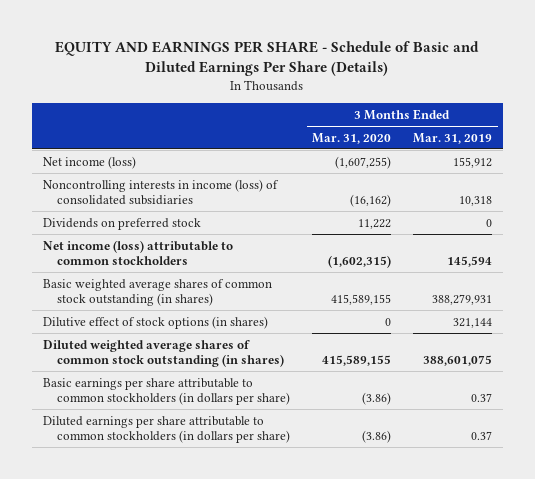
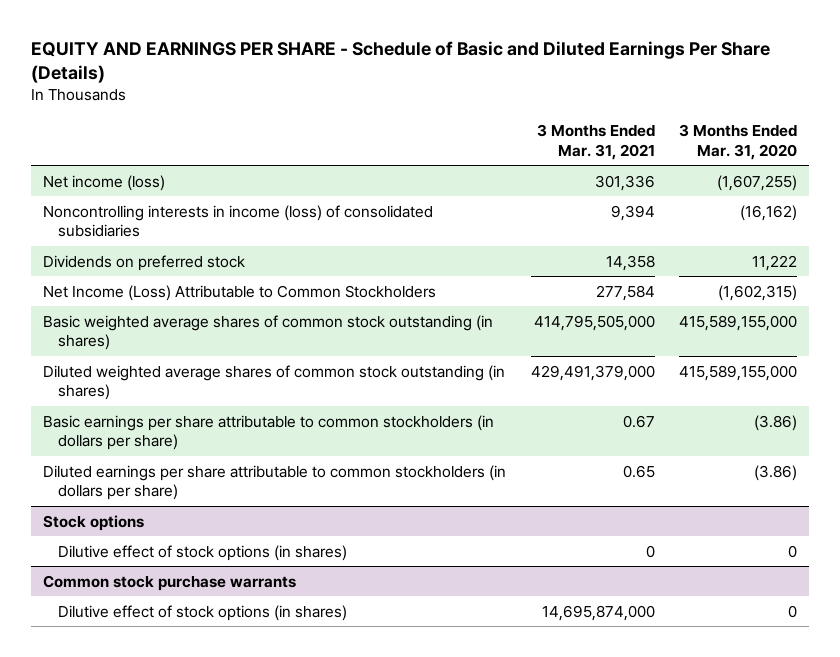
- | 3 Months Ended Mar. 31, 2020 | 3 Months Ended Mar. 31, 2019
+ | 3 Months Ended Mar. 31, 2021 | 3 Months Ended Mar. 31, 2020
- Net income (loss) attributable to common stockholders | (1,602,315) | 145,594
- Basic weighted average shares of common stock outstanding (in shares) | 415,589,155 | 388,279,931
- Dilutive effect of stock options (in shares) | 0 | 321,144
- Diluted weighted average shares of common stock outstanding (in shares) | 415,589,155 | 388,601,075
+ Net Income (Loss) Attributable to Common Stockholders | 277,584 | (1,602,315)
+ Basic weighted average shares of common stock outstanding (in shares) | 414,795,505,000 | 415,589,155,000
+ Diluted weighted average shares of common stock outstanding (in shares) | 429,491,379,000 | 415,589,155,000
+ Stock options
+ Dilutive effect of stock options (in shares) | 0 | 0
+ Common stock purchase warrants
+ Dilutive effect of stock options (in shares) | 14,695,874,000 | 0

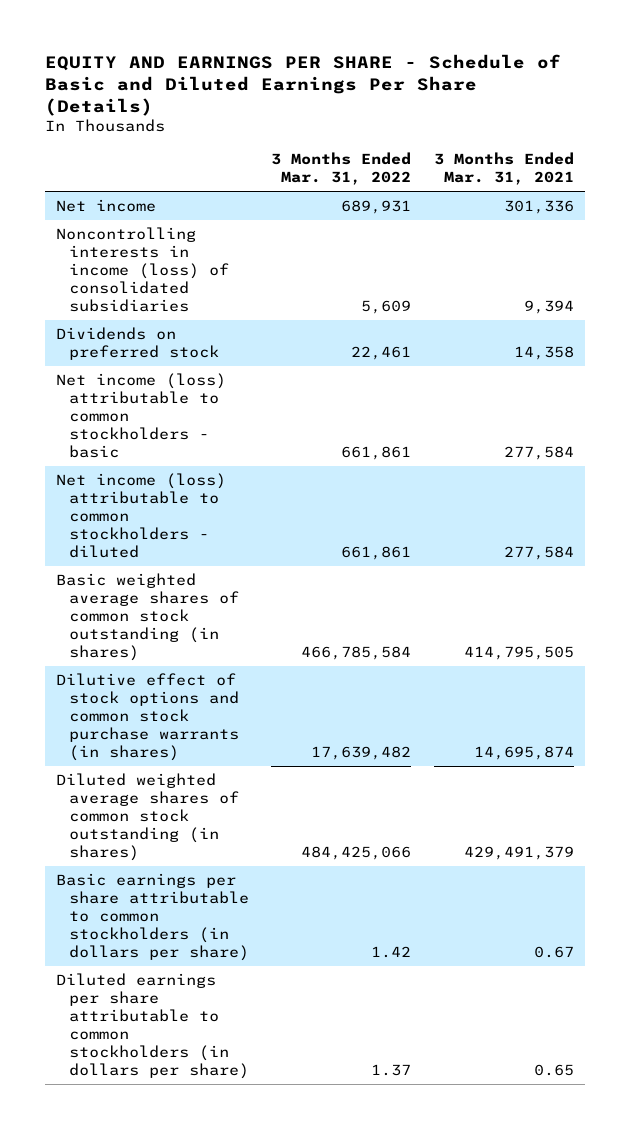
- | 3 Months Ended Mar. 31, 2021 | 3 Months Ended Mar. 31, 2020
+ | 3 Months Ended Mar. 31, 2022 | 3 Months Ended Mar. 31, 2021
- Net income (loss) | 301,336 | (1,607,255)
+ Net income | 689,931 | 301,336
- Net Income (Loss) Attributable to Common Stockholders | 277,584 | (1,602,315)
- Basic weighted average shares of common stock outstanding (in shares) | 414,795,505,000 | 415,589,155,000
- Diluted weighted average shares of common stock outstanding (in shares) | 429,491,379,000 | 415,589,155,000
+ Net income (loss) attributable to common stockholders - basic | 661,861 | 277,584
+ Net income (loss) attributable to common stockholders - diluted | 661,861 | 277,584
+ Basic weighted average shares of common stock outstanding (in shares) | 466,785,584 | 414,795,505
+ Dilutive effect of stock options and common stock purchase warrants (in shares) | 17,639,482 | 14,695,874
+ Diluted weighted average shares of common stock outstanding (in shares) | 484,425,066 | 429,491,379
- Stock options
- Dilutive effect of stock options (in shares) | 0 | 0
- Common stock purchase warrants
- Dilutive effect of stock options (in shares) | 14,695,874,000 | 0

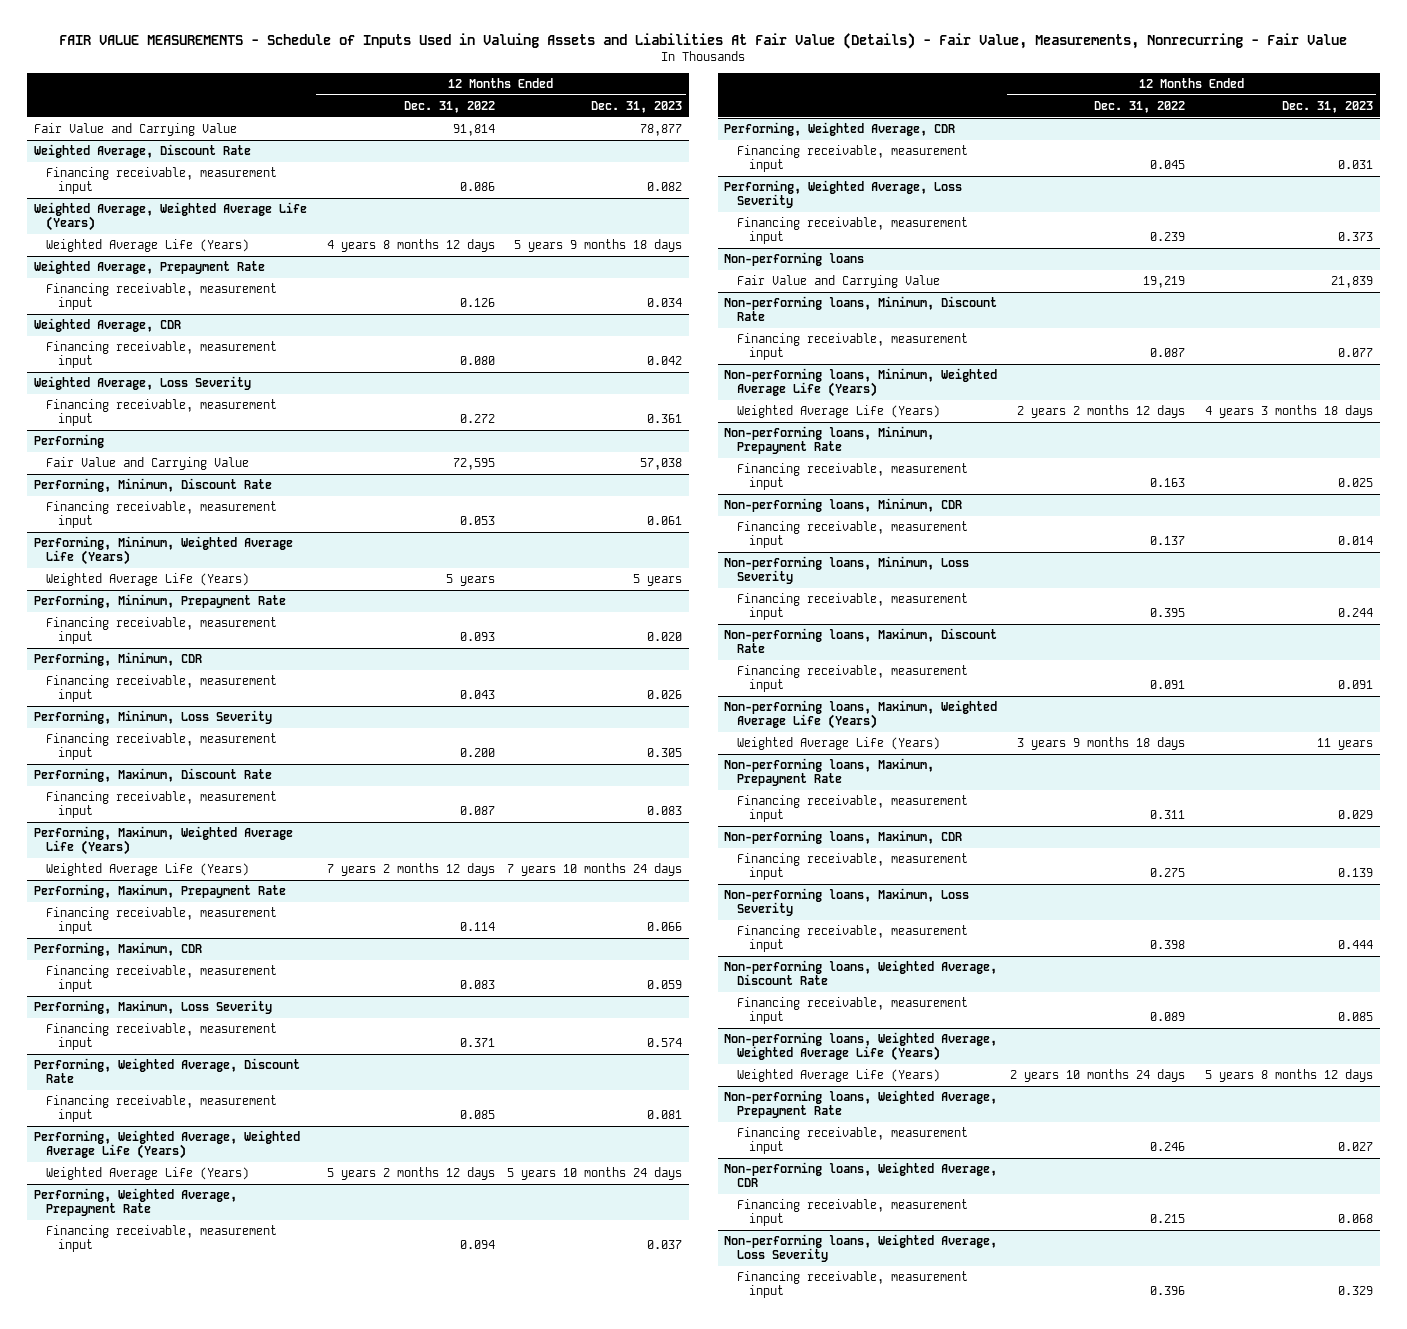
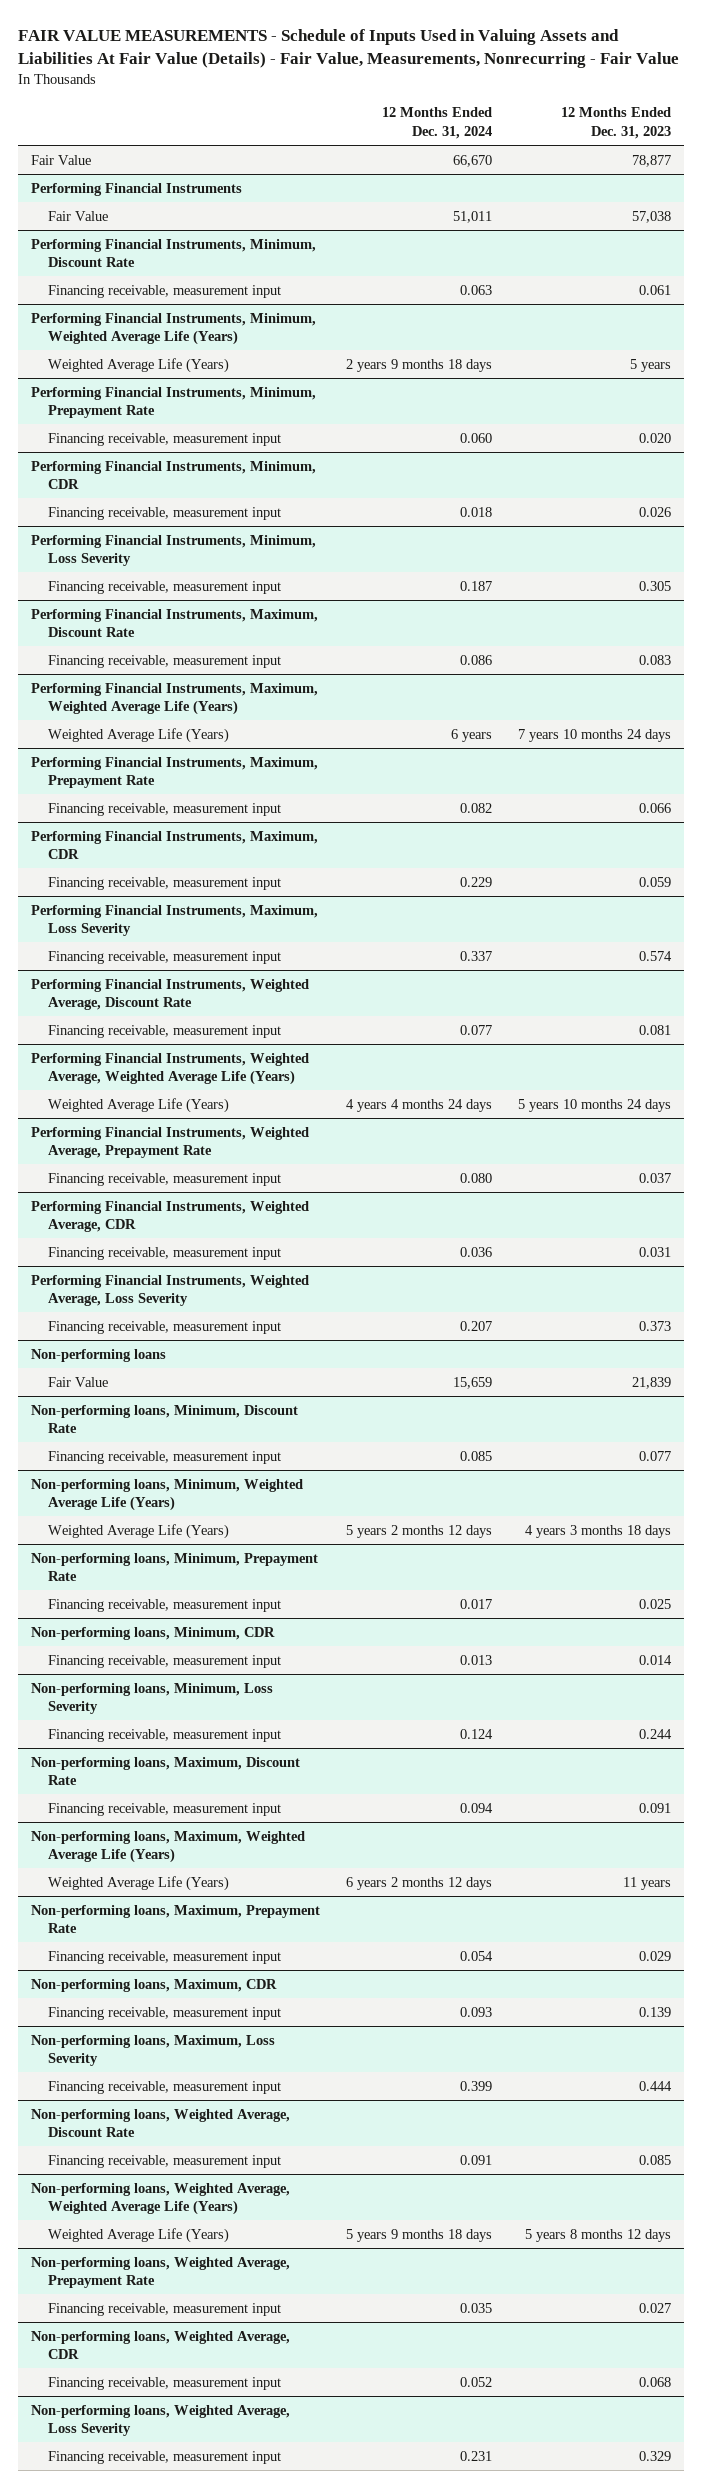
- | 12 Months Ended Dec. 31, 2022 | 12 Months Ended Dec. 31, 2023
+ | 12 Months Ended Dec. 31, 2024 | 12 Months Ended Dec. 31, 2023
- Fair Value and Carrying Value | 91,814 | 78,877
- Weighted Average, Discount Rate
- Financing receivable, measurement input | 0.086 | 0.082
- Weighted Average, Weighted Average Life (Years)
- Weighted Average Life (Years) | 4 years 8 months 12 days | 5 years 9 months 18 days
- Weighted Average, Prepayment Rate
- Financing receivable, measurement input | 0.126 | 0.034
- Weighted Average, CDR
- Financing receivable, measurement input | 0.080 | 0.042
- Weighted Average, Loss Severity
- Financing receivable, measurement input | 0.272 | 0.361
- Performing
- Fair Value and Carrying Value | 72,595 | 57,038
- Performing, Minimum, Discount Rate
+ Fair Value | 66,670 | 78,877
+ Performing Financial Instruments
+ Fair Value | 51,011 | 57,038
+ Performing Financial Instruments, Minimum, Discount Rate
- Performing, Minimum, Weighted Average Life (Years)
+ Performing Financial Instruments, Minimum, Weighted Average Life (Years)
- Performing, Minimum, Prepayment Rate
+ Performing Financial Instruments, Minimum, Prepayment Rate
- Performing, Minimum, CDR
+ Performing Financial Instruments, Minimum, CDR
- Performing, Minimum, Loss Severity
+ Performing Financial Instruments, Minimum, Loss Severity
- Performing, Maximum, Discount Rate
+ Performing Financial Instruments, Maximum, Discount Rate
- Performing, Maximum, Weighted Average Life (Years)
+ Performing Financial Instruments, Maximum, Weighted Average Life (Years)
- Performing, Maximum, Prepayment Rate
+ Performing Financial Instruments, Maximum, Prepayment Rate
- Performing, Maximum, CDR
+ Performing Financial Instruments, Maximum, CDR
- Performing, Maximum, Loss Severity
+ Performing Financial Instruments, Maximum, Loss Severity
- Performing, Weighted Average, Discount Rate
+ Performing Financial Instruments, Weighted Average, Discount Rate
- Performing, Weighted Average, Weighted Average Life (Years)
+ Performing Financial Instruments, Weighted Average, Weighted Average Life (Years)
- Performing, Weighted Average, Prepayment Rate
+ Performing Financial Instruments, Weighted Average, Prepayment Rate
- Performing, Weighted Average, CDR
+ Performing Financial Instruments, Weighted Average, CDR
- Performing, Weighted Average, Loss Severity
+ Performing Financial Instruments, Weighted Average, Loss Severity
@ Non-performing loans
- Fair Value and Carrying Value | 19,219 | 21,839
+ Fair Value | 15,659 | 21,839

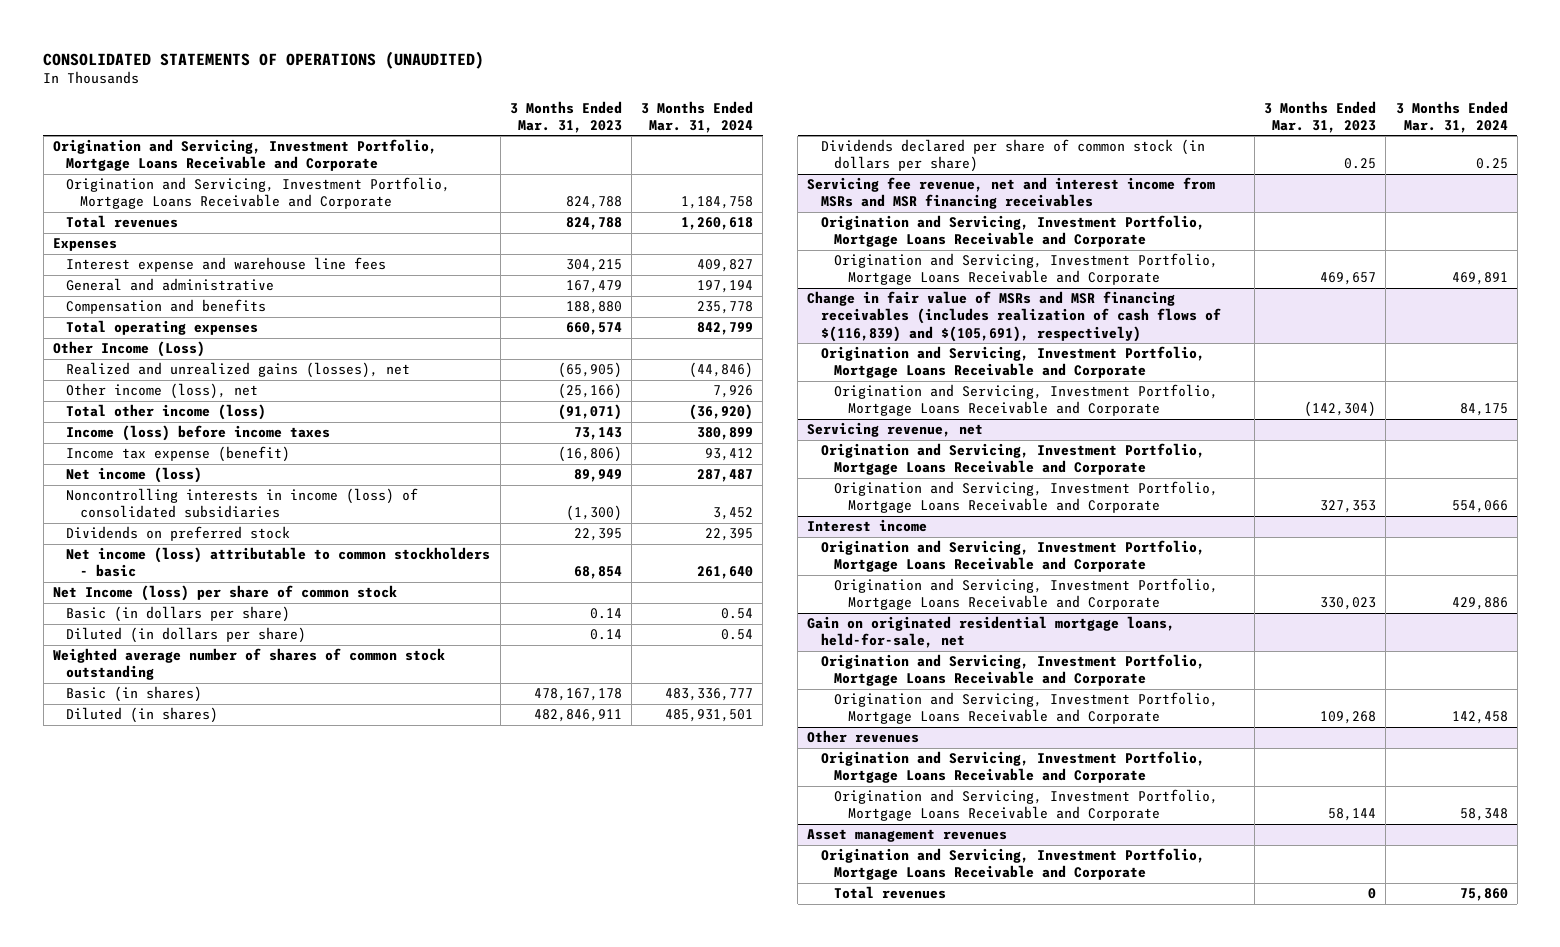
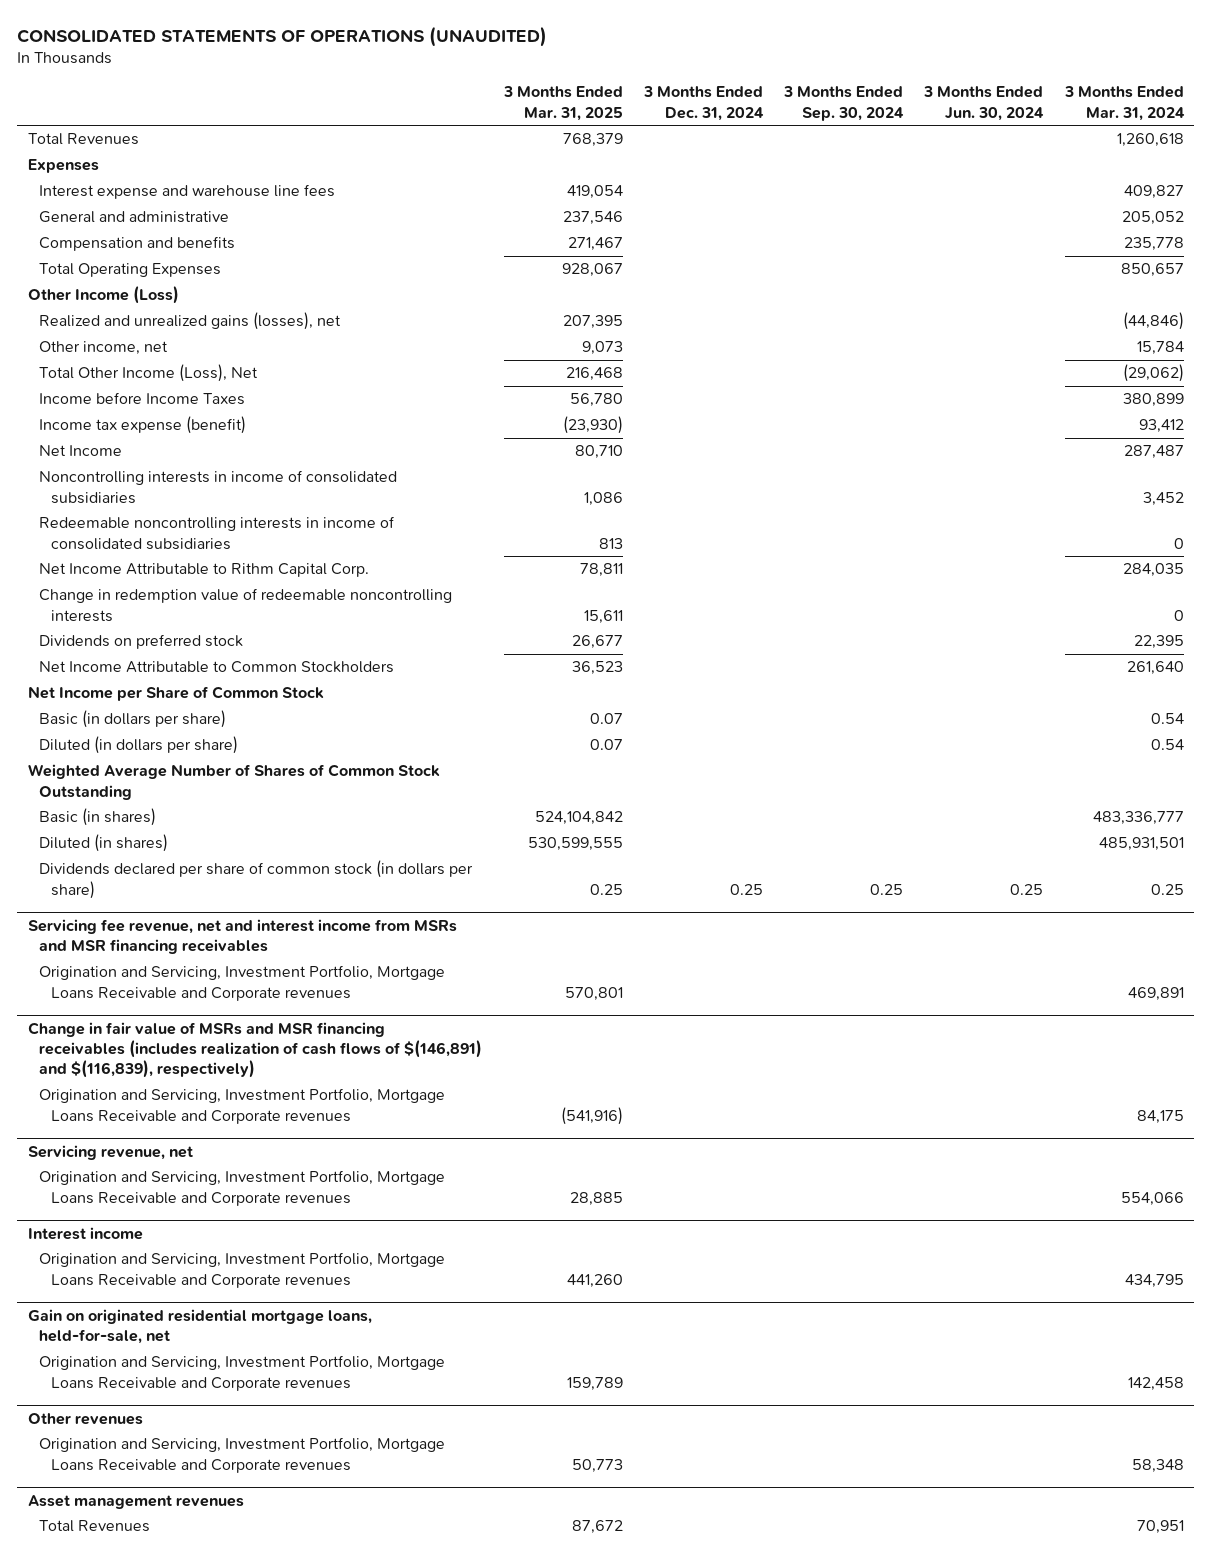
- | 3 Months Ended Mar. 31, 2023 | 3 Months Ended Mar. 31, 2024
+ | 3 Months Ended Mar. 31, 2025 | 3 Months Ended Dec. 31, 2024 | 3 Months Ended Sep. 30, 2024 | 3 Months Ended Jun. 30, 2024 | 3 Months Ended Mar. 31, 2024
- Origination and Servicing, Investment Portfolio, Mortgage Loans Receivable and Corporate
- Origination and Servicing, Investment Portfolio, Mortgage Loans Receivable and Corporate | 824,788 | 1,184,758
- Total revenues | 824,788 | 1,260,618
+ Total Revenues | 768,379 | | | | 1,260,618
- General and administrative | 167,479 | 197,194
+ General and administrative | 237,546 | | | | 205,052
- Total operating expenses | 660,574 | 842,799
+ Total Operating Expenses | 928,067 | | | | 850,657
- Other income (loss), net | (25,166) | 7,926
- Total other income (loss) | (91,071) | (36,920)
- Income (loss) before income taxes | 73,143 | 380,899
+ Other income, net | 9,073 | | | | 15,784
+ Total Other Income (Loss), Net | 216,468 | | | | (29,062)
+ Income before Income Taxes | 56,780 | | | | 380,899
- Net income (loss) | 89,949 | 287,487
- Noncontrolling interests in income (loss) of consolidated subsidiaries | (1,300) | 3,452
+ Net Income | 80,710 | | | | 287,487
+ Noncontrolling interests in income of consolidated subsidiaries | 1,086 | | | | 3,452
+ Redeemable noncontrolling interests in income of consolidated subsidiaries | 813 | | | | 0
+ Net Income Attributable to Rithm Capital Corp. | 78,811 | | | | 284,035
+ Change in redemption value of redeemable noncontrolling interests | 15,611 | | | | 0
- Net income (loss) attributable to common stockholders - basic | 68,854 | 261,640
- Net Income (loss) per share of common stock
+ Net Income Attributable to Common Stockholders | 36,523 | | | | 261,640
+ Net Income per Share of Common Stock
- Weighted average number of shares of common stock outstanding
+ Weighted Average Number of Shares of Common Stock Outstanding
@ Servicing fee revenue, net and interest income from MSRs and MSR financing receivables
- Origination and Servicing, Investment Portfolio, Mortgage Loans Receivable and Corporate
- Origination and Servicing, Investment Portfolio, Mortgage Loans Receivable and Corporate | 469,657 | 469,891
- Change in fair value of MSRs and MSR financing receivables (includes realization of cash flows of $(116,839) and $(105,691), respectively)
- Origination and Servicing, Investment Portfolio, Mortgage Loans Receivable and Corporate
- Origination and Servicing, Investment Portfolio, Mortgage Loans Receivable and Corporate | (142,304) | 84,175
@ Servicing fee revenue, net and interest income from MSRs and MSR financing receivables
+ Origination and Servicing, Investment Portfolio, Mortgage Loans Receivable and Corporate revenues | 570,801 | | | | 469,891
+ Change in fair value of MSRs and MSR financing receivables (includes realization of cash flows of $(146,891) and $(116,839), respectively)
+ Origination and Servicing, Investment Portfolio, Mortgage Loans Receivable and Corporate revenues | (541,916) | | | | 84,175
@ Servicing revenue, net
- Origination and Servicing, Investment Portfolio, Mortgage Loans Receivable and Corporate
- Origination and Servicing, Investment Portfolio, Mortgage Loans Receivable and Corporate | 327,353 | 554,066
+ Origination and Servicing, Investment Portfolio, Mortgage Loans Receivable and Corporate revenues | 28,885 | | | | 554,066
@ Interest income
- Origination and Servicing, Investment Portfolio, Mortgage Loans Receivable and Corporate
- Origination and Servicing, Investment Portfolio, Mortgage Loans Receivable and Corporate | 330,023 | 429,886
+ Origination and Servicing, Investment Portfolio, Mortgage Loans Receivable and Corporate revenues | 441,260 | | | | 434,795
@ Gain on originated residential mortgage loans, held-for-sale, net
- Origination and Servicing, Investment Portfolio, Mortgage Loans Receivable and Corporate
- Origination and Servicing, Investment Portfolio, Mortgage Loans Receivable and Corporate | 109,268 | 142,458
+ Origination and Servicing, Investment Portfolio, Mortgage Loans Receivable and Corporate revenues | 159,789 | | | | 142,458
@ Other revenues
- Origination and Servicing, Investment Portfolio, Mortgage Loans Receivable and Corporate
- Origination and Servicing, Investment Portfolio, Mortgage Loans Receivable and Corporate | 58,144 | 58,348
+ Origination and Servicing, Investment Portfolio, Mortgage Loans Receivable and Corporate revenues | 50,773 | | | | 58,348
@ Asset management revenues
- Origination and Servicing, Investment Portfolio, Mortgage Loans Receivable and Corporate
- Total revenues | 0 | 75,860
+ Total Revenues | 87,672 | | | | 70,951

